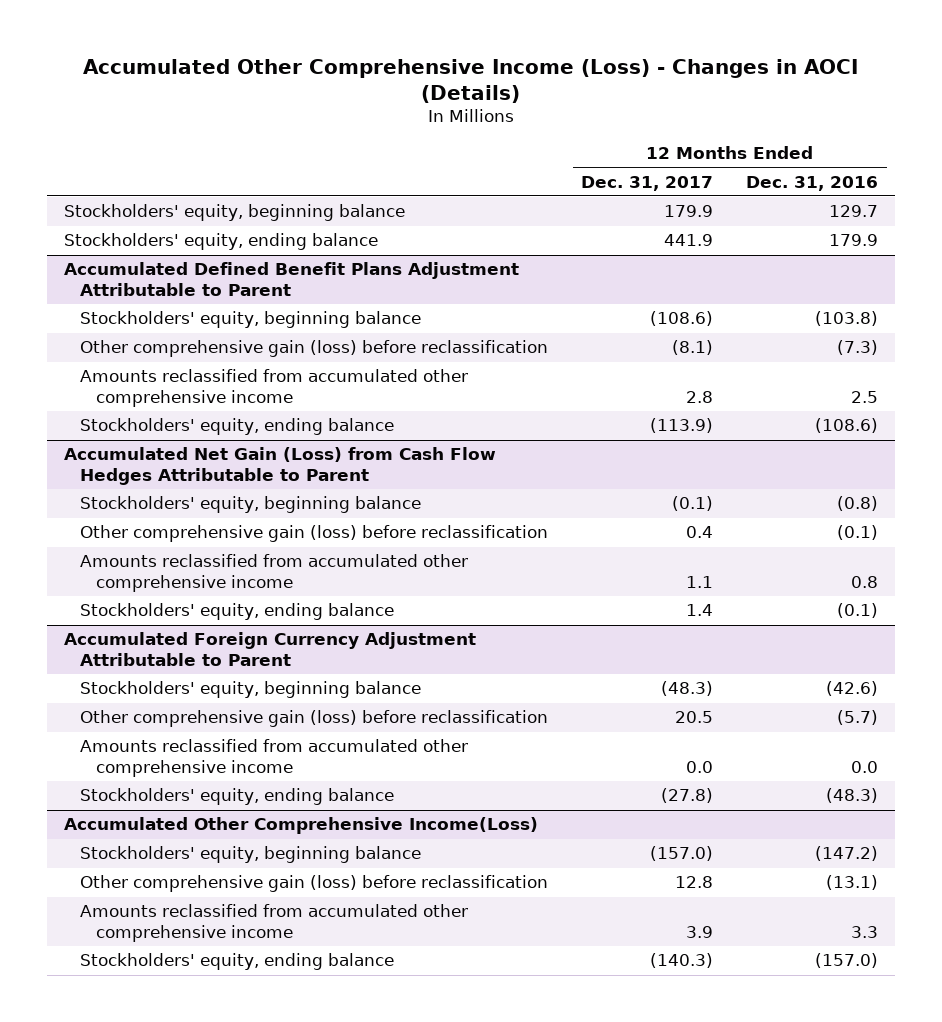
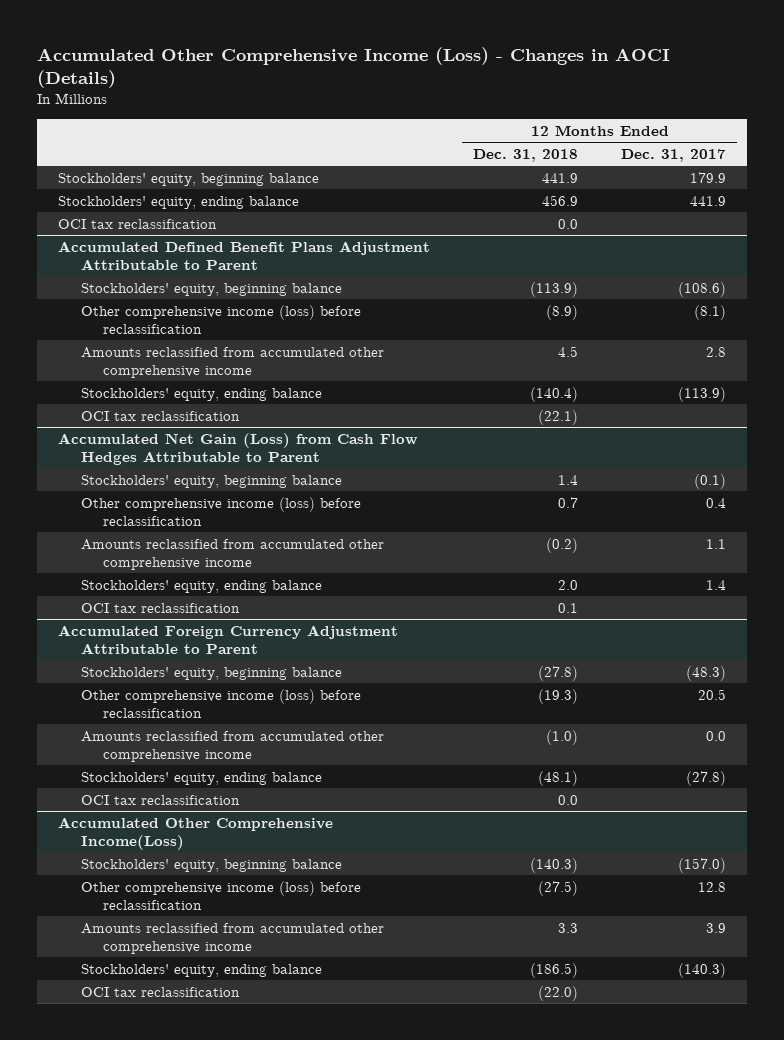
- | 12 Months Ended Dec. 31, 2017 | 12 Months Ended Dec. 31, 2016
+ | 12 Months Ended Dec. 31, 2018 | 12 Months Ended Dec. 31, 2017
+ OCI tax reclassification | 0.0 |
@ Accumulated Defined Benefit Plans Adjustment Attributable to Parent
- Other comprehensive gain (loss) before reclassification | (8.1) | (7.3)
+ Other comprehensive income (loss) before reclassification | (8.9) | (8.1)
+ OCI tax reclassification | (22.1) |
@ Accumulated Net Gain (Loss) from Cash Flow Hedges Attributable to Parent
- Other comprehensive gain (loss) before reclassification | 0.4 | (0.1)
+ Other comprehensive income (loss) before reclassification | 0.7 | 0.4
+ OCI tax reclassification | 0.1 |
@ Accumulated Foreign Currency Adjustment Attributable to Parent
- Other comprehensive gain (loss) before reclassification | 20.5 | (5.7)
+ Other comprehensive income (loss) before reclassification | (19.3) | 20.5
+ OCI tax reclassification | 0.0 |
@ Accumulated Other Comprehensive Income(Loss)
- Other comprehensive gain (loss) before reclassification | 12.8 | (13.1)
+ Other comprehensive income (loss) before reclassification | (27.5) | 12.8
+ OCI tax reclassification | (22.0) |

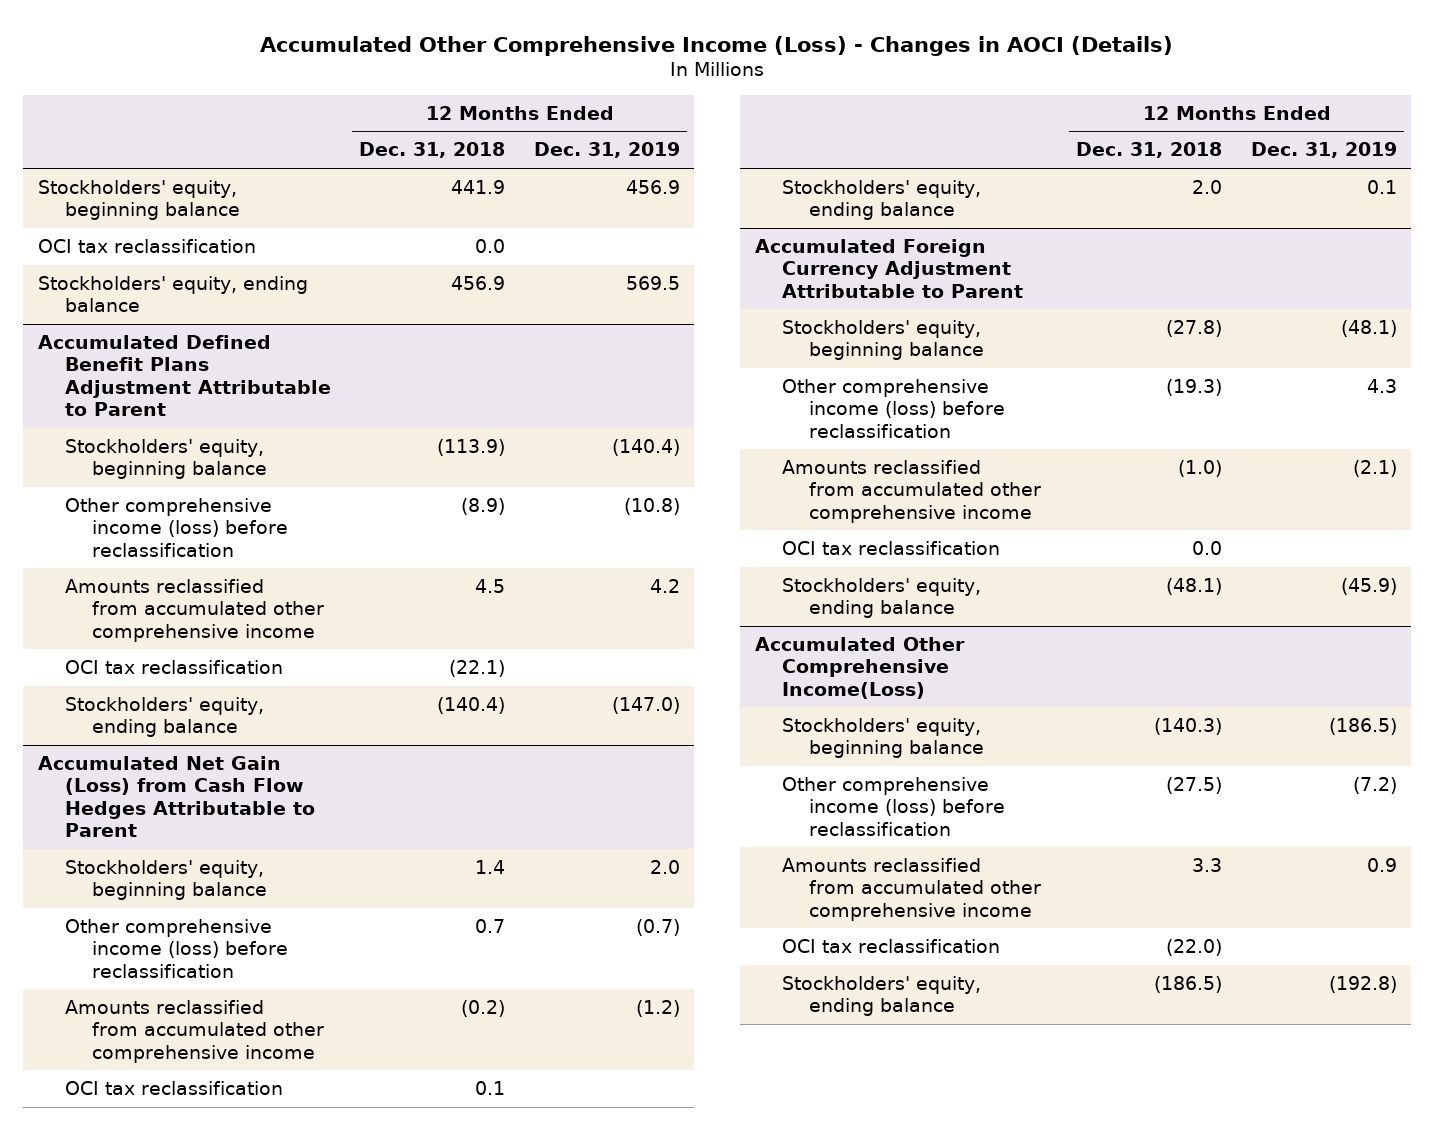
- | 12 Months Ended Dec. 31, 2018 | 12 Months Ended Dec. 31, 2017
+ | 12 Months Ended Dec. 31, 2018 | 12 Months Ended Dec. 31, 2019
moved down: Stockholders' equity, ending balance | 456.9 | 569.5
@ Accumulated Defined Benefit Plans Adjustment Attributable to Parent
moved down: Stockholders' equity, ending balance | (140.4) | (147.0)
@ Accumulated Net Gain (Loss) from Cash Flow Hedges Attributable to Parent
moved down: Stockholders' equity, ending balance | 2.0 | 0.1
@ Accumulated Foreign Currency Adjustment Attributable to Parent
moved down: Stockholders' equity, ending balance | (48.1) | (45.9)
@ Accumulated Other Comprehensive Income(Loss)
moved down: Stockholders' equity, ending balance | (186.5) | (192.8)

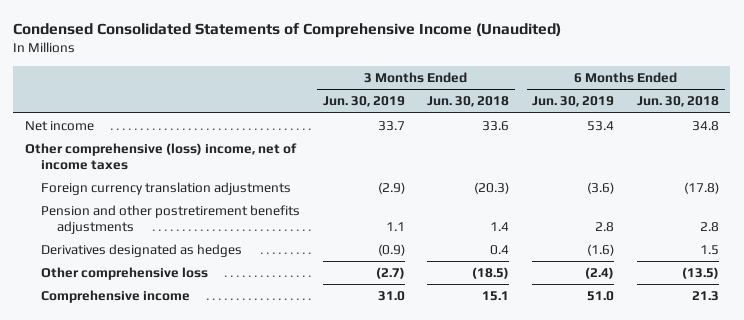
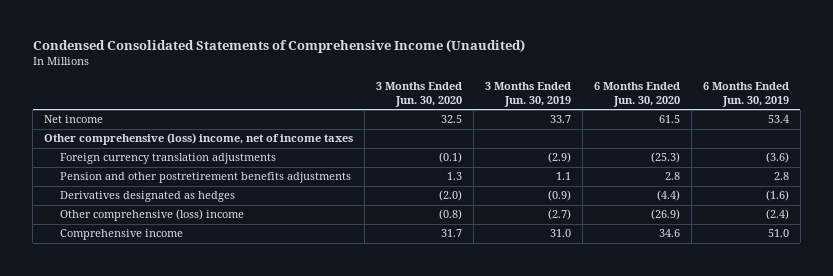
- | 3 Months Ended Jun. 30, 2019 | 3 Months Ended Jun. 30, 2018 | 6 Months Ended Jun. 30, 2019 | 6 Months Ended Jun. 30, 2018
+ | 3 Months Ended Jun. 30, 2020 | 3 Months Ended Jun. 30, 2019 | 6 Months Ended Jun. 30, 2020 | 6 Months Ended Jun. 30, 2019
- Other comprehensive loss | (2.7) | (18.5) | (2.4) | (13.5)
+ Other comprehensive (loss) income | (0.8) | (2.7) | (26.9) | (2.4)

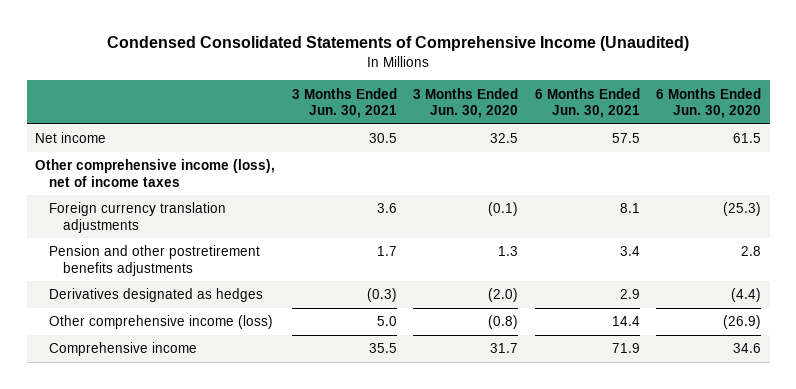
- | 3 Months Ended Jun. 30, 2020 | 3 Months Ended Jun. 30, 2019 | 6 Months Ended Jun. 30, 2020 | 6 Months Ended Jun. 30, 2019
+ | 3 Months Ended Jun. 30, 2021 | 3 Months Ended Jun. 30, 2020 | 6 Months Ended Jun. 30, 2021 | 6 Months Ended Jun. 30, 2020
- Other comprehensive (loss) income, net of income taxes
+ Other comprehensive income (loss), net of income taxes
- Other comprehensive (loss) income | (0.8) | (2.7) | (26.9) | (2.4)
+ Other comprehensive income (loss) | 5.0 | (0.8) | 14.4 | (26.9)

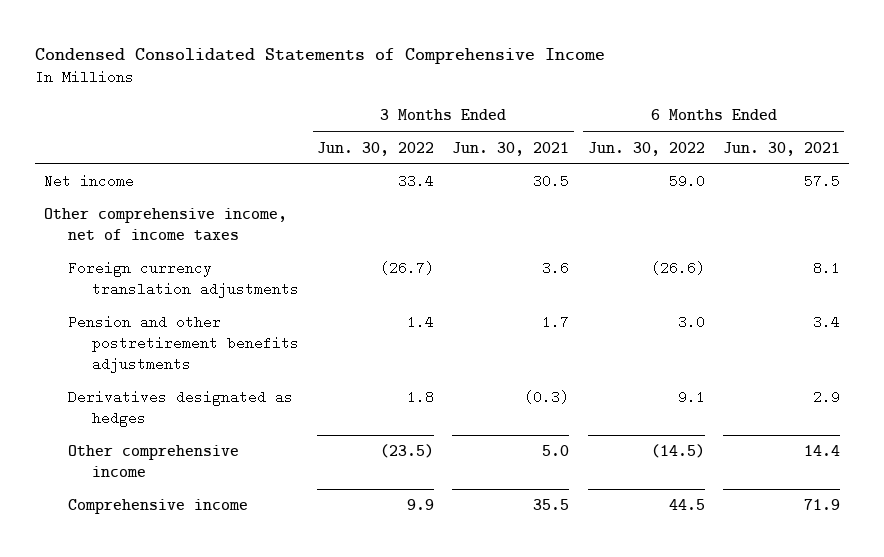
- Condensed Consolidated Statements of Comprehensive Income (Unaudited)
+ Condensed Consolidated Statements of Comprehensive Income
- | 3 Months Ended Jun. 30, 2021 | 3 Months Ended Jun. 30, 2020 | 6 Months Ended Jun. 30, 2021 | 6 Months Ended Jun. 30, 2020
+ | 3 Months Ended Jun. 30, 2022 | 3 Months Ended Jun. 30, 2021 | 6 Months Ended Jun. 30, 2022 | 6 Months Ended Jun. 30, 2021
- Other comprehensive income (loss), net of income taxes
+ Other comprehensive income, net of income taxes
- Other comprehensive income (loss) | 5.0 | (0.8) | 14.4 | (26.9)
+ Other comprehensive income | (23.5) | 5.0 | (14.5) | 14.4

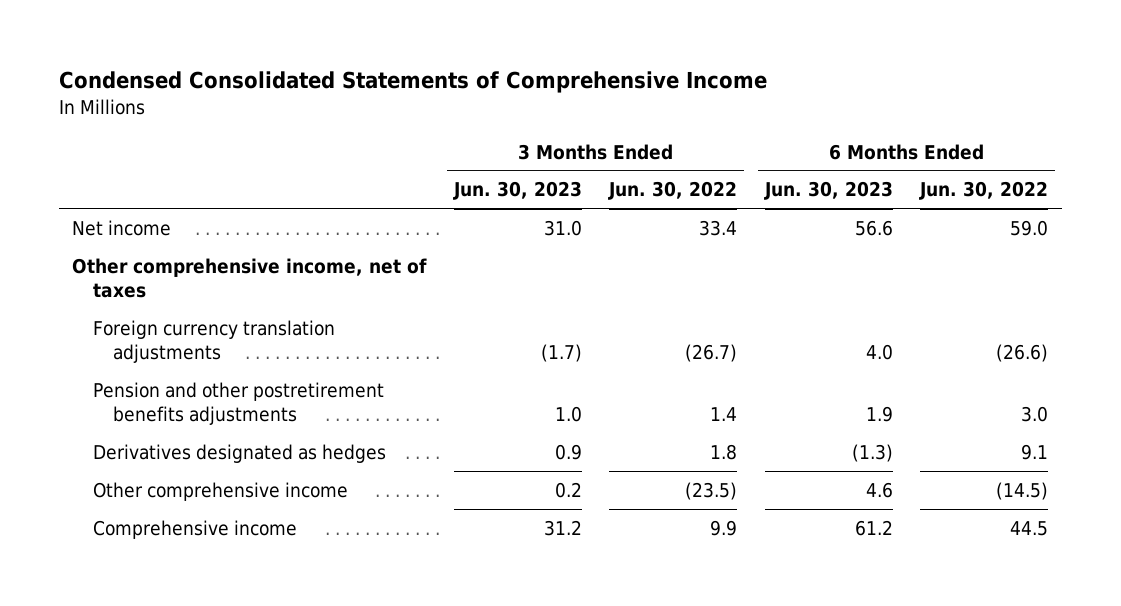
- | 3 Months Ended Jun. 30, 2022 | 3 Months Ended Jun. 30, 2021 | 6 Months Ended Jun. 30, 2022 | 6 Months Ended Jun. 30, 2021
+ | 3 Months Ended Jun. 30, 2023 | 3 Months Ended Jun. 30, 2022 | 6 Months Ended Jun. 30, 2023 | 6 Months Ended Jun. 30, 2022
- Other comprehensive income, net of income taxes
+ Other comprehensive income, net of taxes

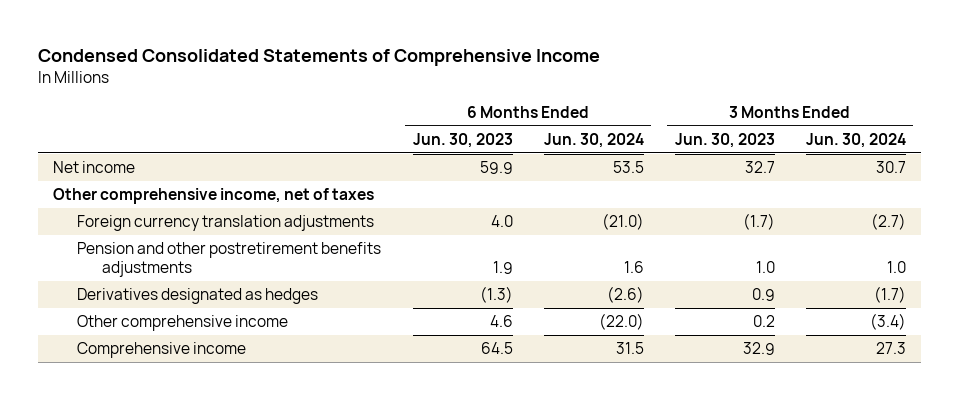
- | 3 Months Ended Jun. 30, 2023 | 3 Months Ended Jun. 30, 2022 | 6 Months Ended Jun. 30, 2023 | 6 Months Ended Jun. 30, 2022
+ | 6 Months Ended Jun. 30, 2023 | 6 Months Ended Jun. 30, 2024 | 3 Months Ended Jun. 30, 2023 | 3 Months Ended Jun. 30, 2024
- Net income | 31.0 | 33.4 | 56.6 | 59.0
+ Net income | 59.9 | 53.5 | 32.7 | 30.7
- Comprehensive income | 31.2 | 9.9 | 61.2 | 44.5
+ Comprehensive income | 64.5 | 31.5 | 32.9 | 27.3

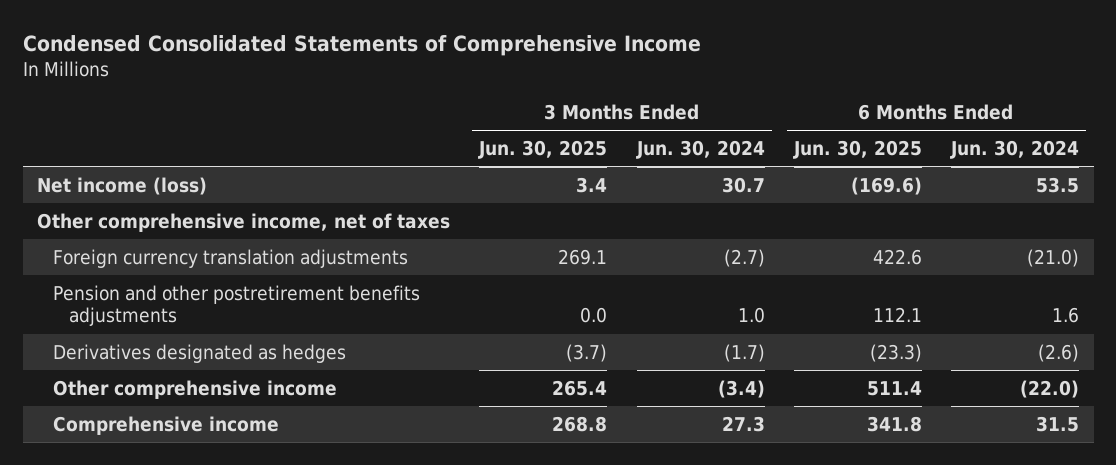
- | 6 Months Ended Jun. 30, 2023 | 6 Months Ended Jun. 30, 2024 | 3 Months Ended Jun. 30, 2023 | 3 Months Ended Jun. 30, 2024
+ | 3 Months Ended Jun. 30, 2025 | 3 Months Ended Jun. 30, 2024 | 6 Months Ended Jun. 30, 2025 | 6 Months Ended Jun. 30, 2024
- Net income | 59.9 | 53.5 | 32.7 | 30.7
+ Net income (loss) | 3.4 | 30.7 | (169.6) | 53.5

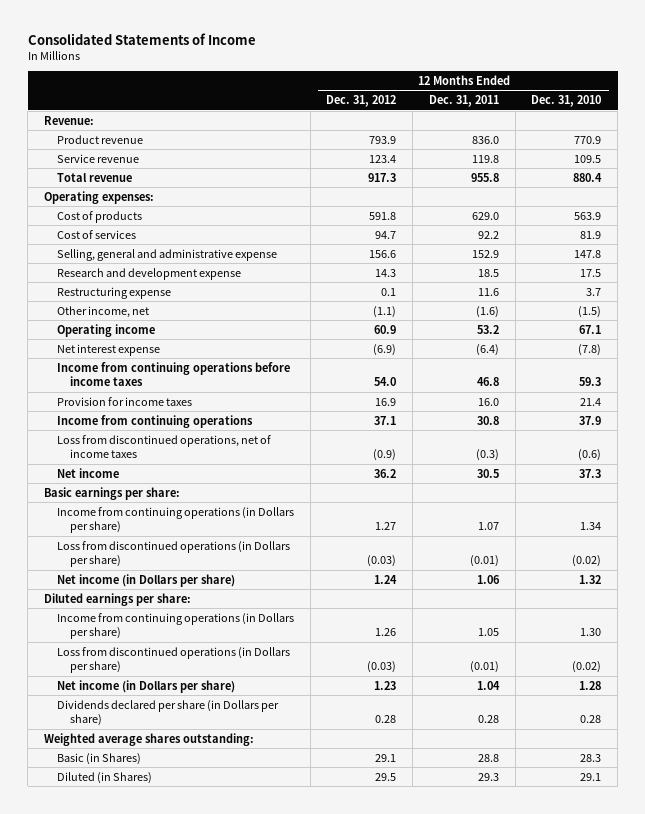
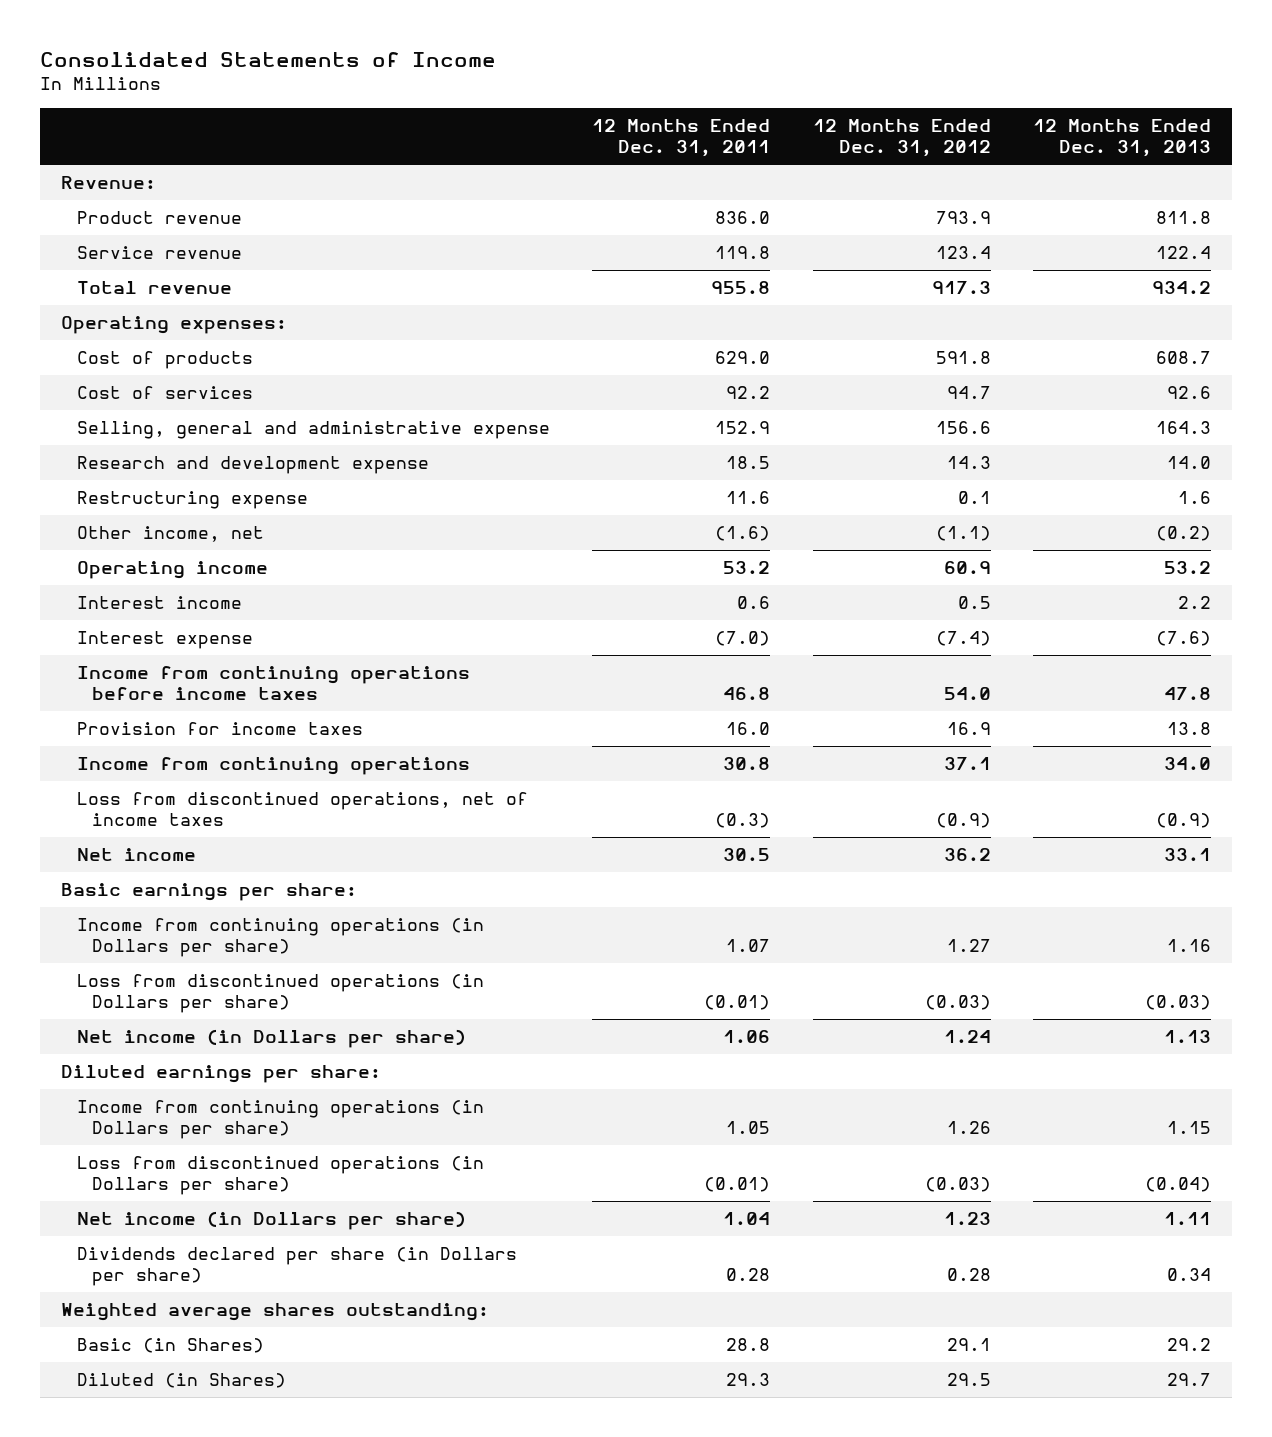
- | 12 Months Ended Dec. 31, 2012 | 12 Months Ended Dec. 31, 2011 | 12 Months Ended Dec. 31, 2010
+ | 12 Months Ended Dec. 31, 2011 | 12 Months Ended Dec. 31, 2012 | 12 Months Ended Dec. 31, 2013
- Net interest expense | (6.9) | (6.4) | (7.8)
+ Interest income | 0.6 | 0.5 | 2.2
+ Interest expense | (7.0) | (7.4) | (7.6)

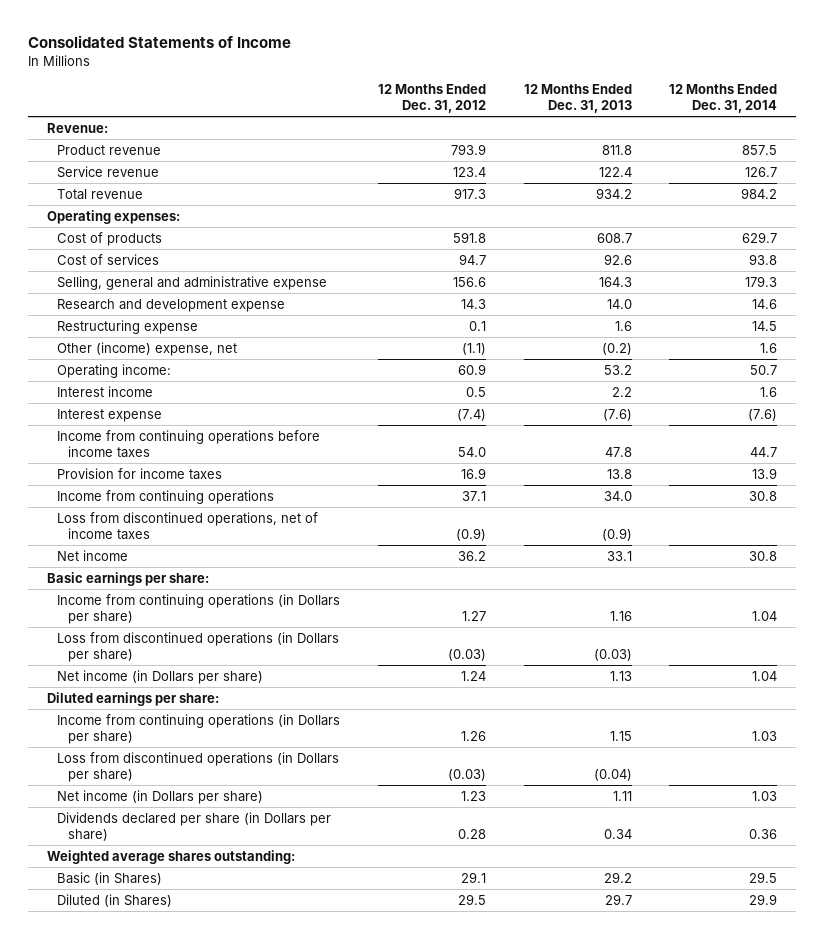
- | 12 Months Ended Dec. 31, 2011 | 12 Months Ended Dec. 31, 2012 | 12 Months Ended Dec. 31, 2013
+ | 12 Months Ended Dec. 31, 2012 | 12 Months Ended Dec. 31, 2013 | 12 Months Ended Dec. 31, 2014
- Other income, net | (1.6) | (1.1) | (0.2)
- Operating income | 53.2 | 60.9 | 53.2
+ Other (income) expense, net | (1.1) | (0.2) | 1.6
+ Operating income: | 60.9 | 53.2 | 50.7

